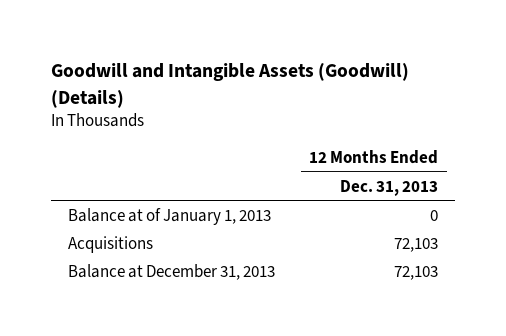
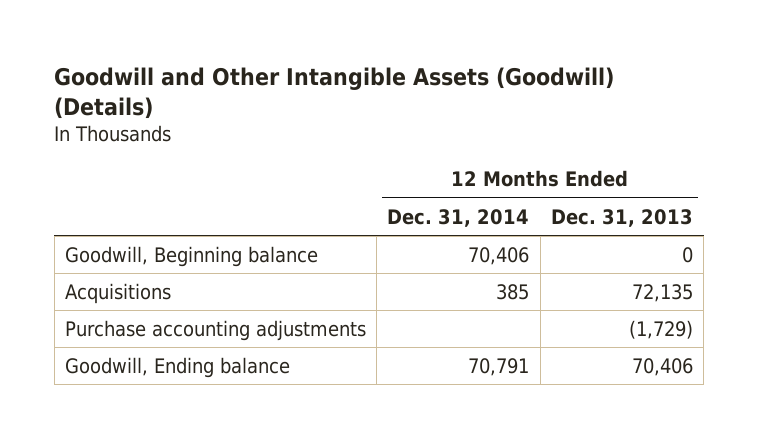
- Goodwill and Intangible Assets (Goodwill) (Details)
+ Goodwill and Other Intangible Assets (Goodwill) (Details)
- | 12 Months Ended Dec. 31, 2013
+ | 12 Months Ended Dec. 31, 2014 | 12 Months Ended Dec. 31, 2013
- Balance at of January 1, 2013 | 0
- Acquisitions | 72,103
- Balance at December 31, 2013 | 72,103
+ Goodwill, Beginning balance | 70,406 | 0
+ Acquisitions | 385 | 72,135
+ Purchase accounting adjustments | | (1,729)
+ Goodwill, Ending balance | 70,791 | 70,406

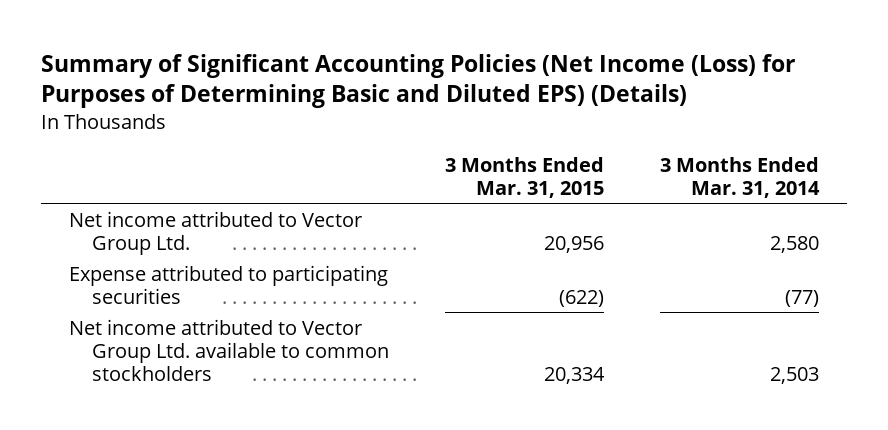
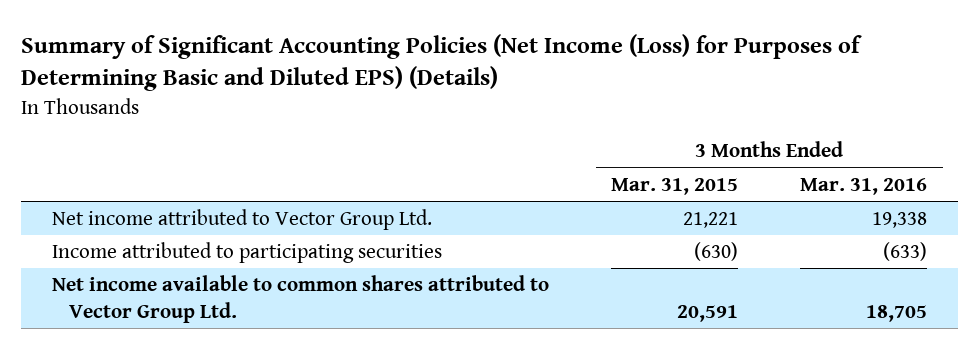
- | 3 Months Ended Mar. 31, 2015 | 3 Months Ended Mar. 31, 2014
+ | 3 Months Ended Mar. 31, 2015 | 3 Months Ended Mar. 31, 2016
- Net income attributed to Vector Group Ltd. | 20,956 | 2,580
- Expense attributed to participating securities | (622) | (77)
- Net income attributed to Vector Group Ltd. available to common stockholders | 20,334 | 2,503
+ Net income attributed to Vector Group Ltd. | 21,221 | 19,338
+ Income attributed to participating securities | (630) | (633)
+ Net income available to common shares attributed to Vector Group Ltd. | 20,591 | 18,705

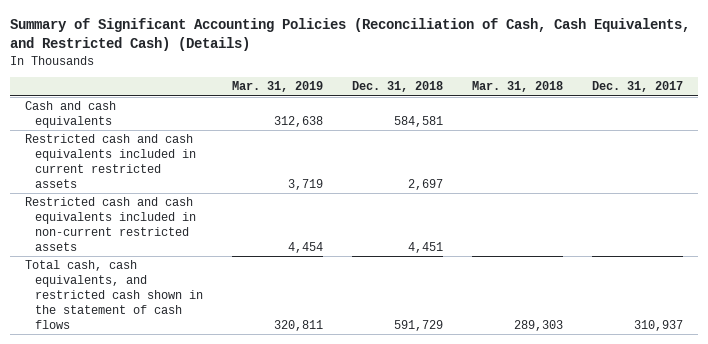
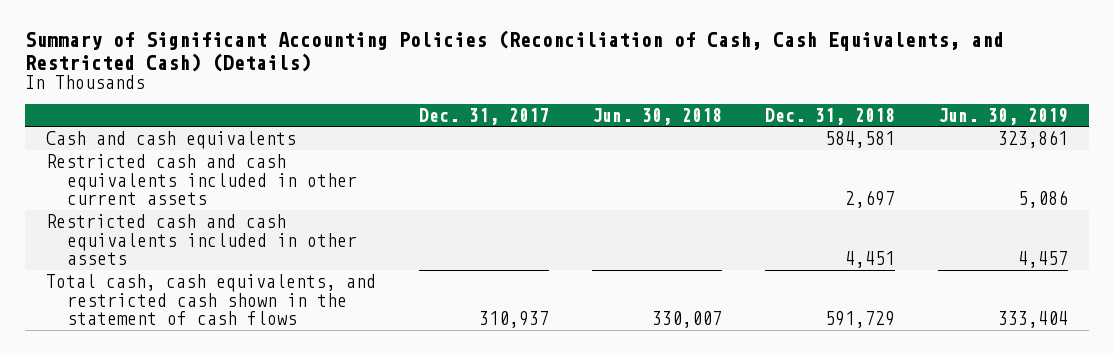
- | Mar. 31, 2019 | Dec. 31, 2018 | Mar. 31, 2018 | Dec. 31, 2017
+ | Dec. 31, 2017 | Jun. 30, 2018 | Dec. 31, 2018 | Jun. 30, 2019
- Restricted cash and cash equivalents included in current restricted assets | 3,719 | 2,697 | |
- Restricted cash and cash equivalents included in non-current restricted assets | 4,454 | 4,451 | |
+ Restricted cash and cash equivalents included in other current assets | | | 2,697 | 5,086
+ Restricted cash and cash equivalents included in other assets | | | 4,451 | 4,457

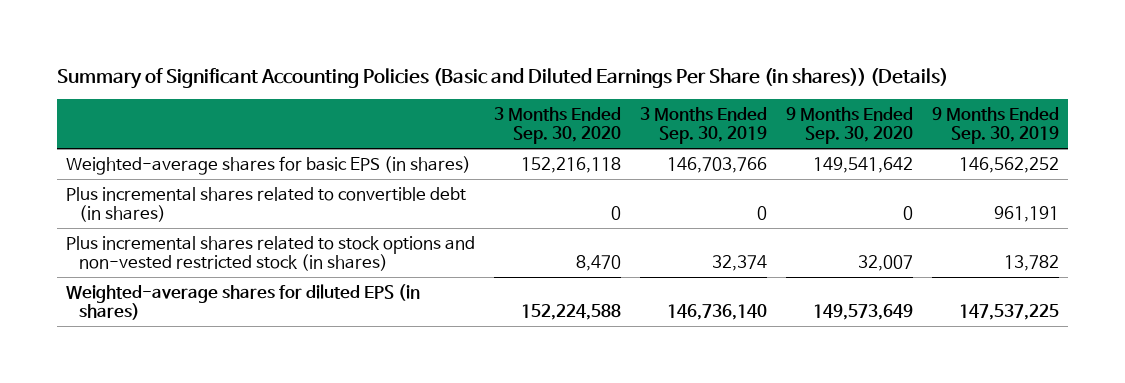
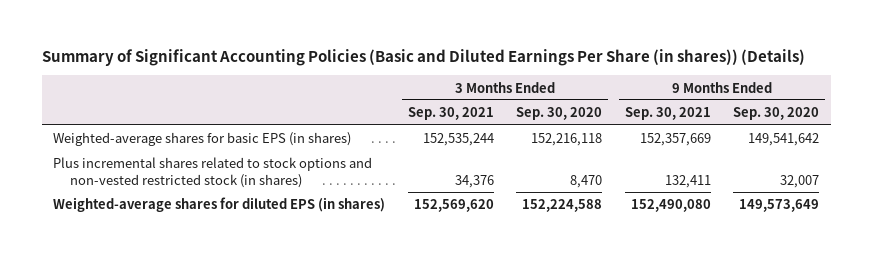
- | 3 Months Ended Sep. 30, 2020 | 3 Months Ended Sep. 30, 2019 | 9 Months Ended Sep. 30, 2020 | 9 Months Ended Sep. 30, 2019
+ | 3 Months Ended Sep. 30, 2021 | 3 Months Ended Sep. 30, 2020 | 9 Months Ended Sep. 30, 2021 | 9 Months Ended Sep. 30, 2020
- Plus incremental shares related to convertible debt (in shares) | 0 | 0 | 0 | 961,191

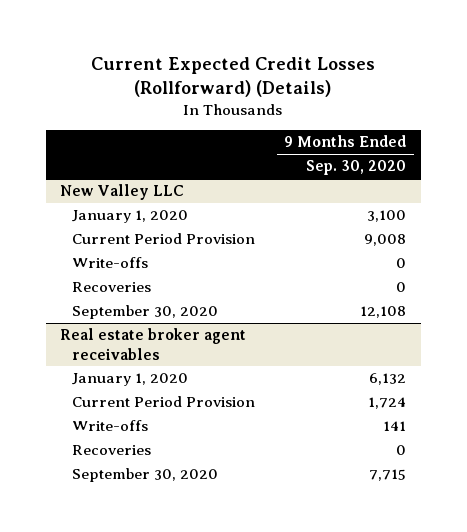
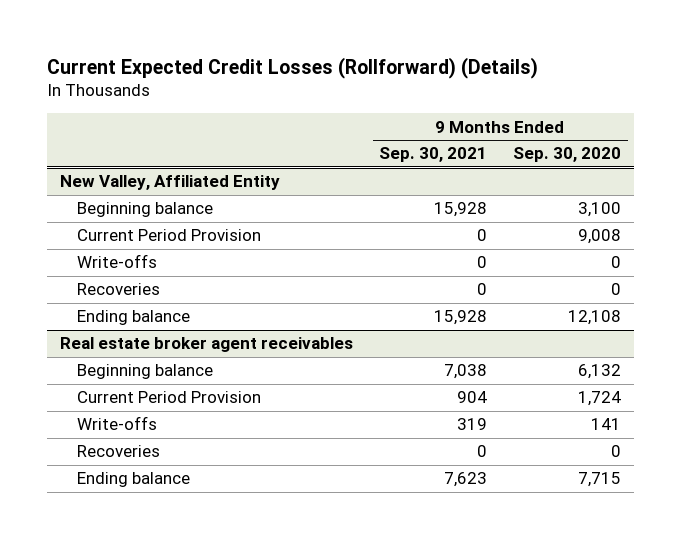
- | 9 Months Ended Sep. 30, 2020
+ | 9 Months Ended Sep. 30, 2021 | 9 Months Ended Sep. 30, 2020
- New Valley LLC
- January 1, 2020 | 3,100
+ New Valley, Affiliated Entity
+ Beginning balance | 15,928 | 3,100
- September 30, 2020 | 12,108
+ Ending balance | 15,928 | 12,108
@ Real estate broker agent receivables
- January 1, 2020 | 6,132
+ Beginning balance | 7,038 | 6,132
- September 30, 2020 | 7,715
+ Ending balance | 7,623 | 7,715

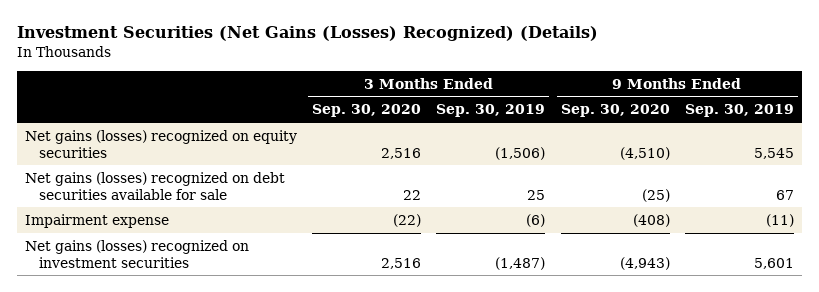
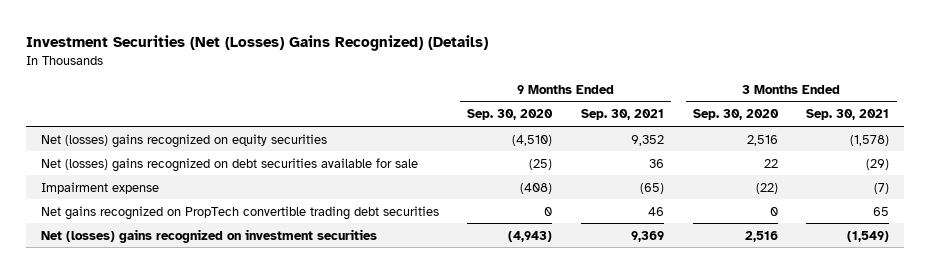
- Investment Securities (Net Gains (Losses) Recognized) (Details)
+ Investment Securities (Net (Losses) Gains Recognized) (Details)
- | 3 Months Ended Sep. 30, 2020 | 3 Months Ended Sep. 30, 2019 | 9 Months Ended Sep. 30, 2020 | 9 Months Ended Sep. 30, 2019
+ | 9 Months Ended Sep. 30, 2020 | 9 Months Ended Sep. 30, 2021 | 3 Months Ended Sep. 30, 2020 | 3 Months Ended Sep. 30, 2021
- Net gains (losses) recognized on equity securities | 2,516 | (1,506) | (4,510) | 5,545
- Net gains (losses) recognized on debt securities available for sale | 22 | 25 | (25) | 67
+ Net (losses) gains recognized on equity securities | (4,510) | 9,352 | 2,516 | (1,578)
+ Net (losses) gains recognized on debt securities available for sale | (25) | 36 | 22 | (29)
- Net gains (losses) recognized on investment securities | 2,516 | (1,487) | (4,943) | 5,601
+ Net gains recognized on PropTech convertible trading debt securities | 0 | 46 | 0 | 65
+ Net (losses) gains recognized on investment securities | (4,943) | 9,369 | 2,516 | (1,549)

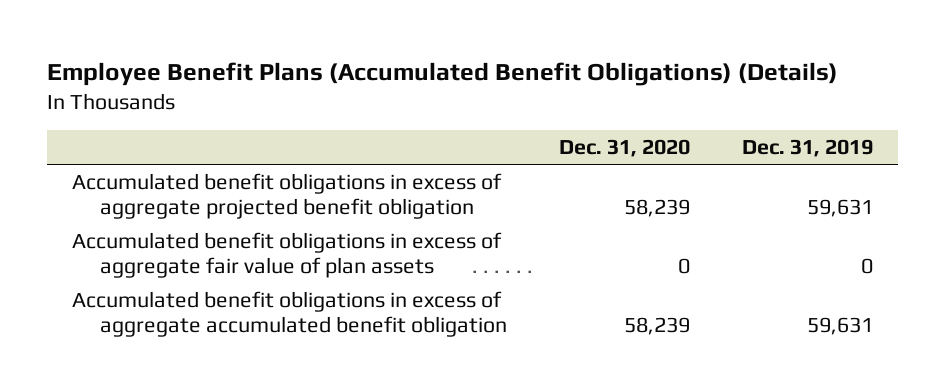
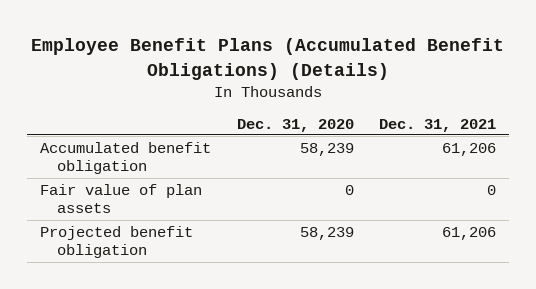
- | Dec. 31, 2020 | Dec. 31, 2019
+ | Dec. 31, 2020 | Dec. 31, 2021
- Accumulated benefit obligations in excess of aggregate projected benefit obligation | 58,239 | 59,631
- Accumulated benefit obligations in excess of aggregate fair value of plan assets | 0 | 0
- Accumulated benefit obligations in excess of aggregate accumulated benefit obligation | 58,239 | 59,631
+ Accumulated benefit obligation | 58,239 | 61,206
+ Fair value of plan assets | 0 | 0
+ Projected benefit obligation | 58,239 | 61,206

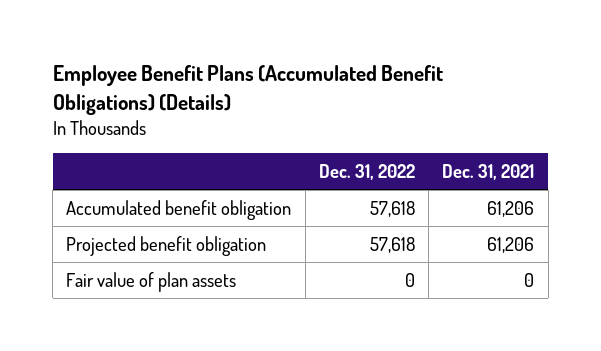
- | Dec. 31, 2020 | Dec. 31, 2021
+ | Dec. 31, 2022 | Dec. 31, 2021
moved down: Fair value of plan assets | 0 | 0

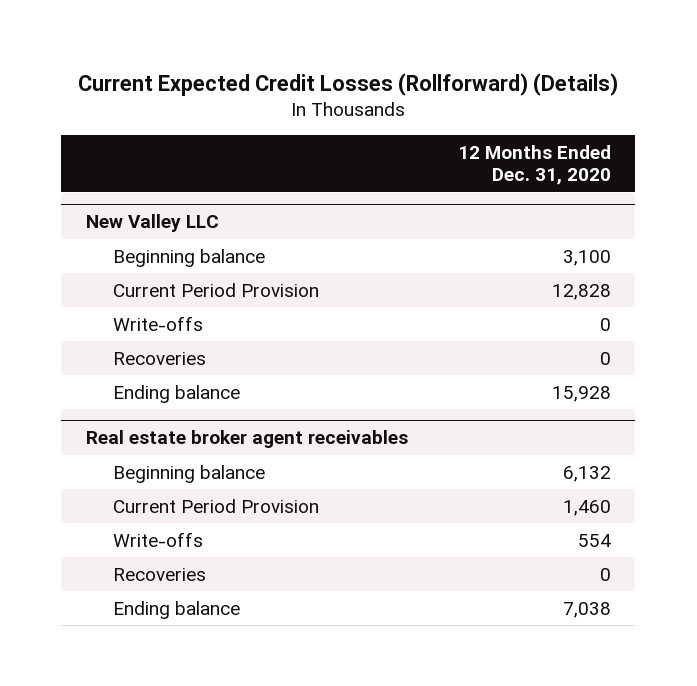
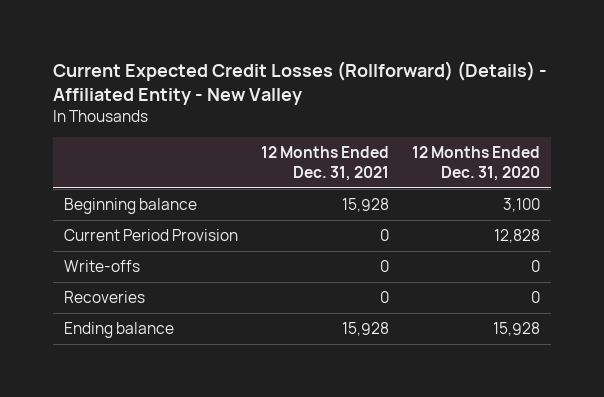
- Current Expected Credit Losses (Rollforward) (Details)
+ Current Expected Credit Losses (Rollforward) (Details) - Affiliated Entity - New Valley
- | 12 Months Ended Dec. 31, 2020
+ | 12 Months Ended Dec. 31, 2021 | 12 Months Ended Dec. 31, 2020
- New Valley LLC
- Real estate broker agent receivables
- Beginning balance | 6,132
- Current Period Provision | 1,460
- Write-offs | 554
- Recoveries | 0
- Ending balance | 7,038

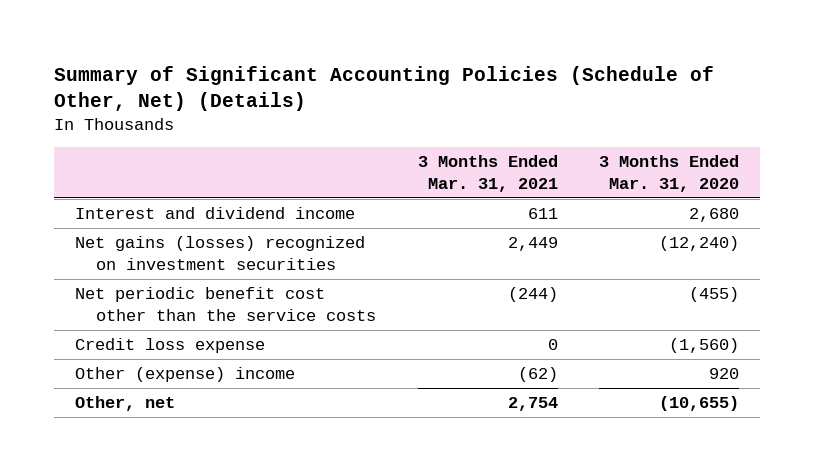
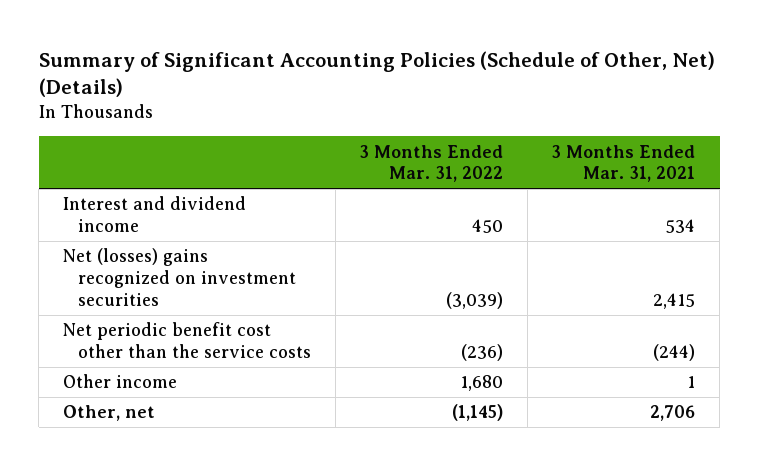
- | 3 Months Ended Mar. 31, 2021 | 3 Months Ended Mar. 31, 2020
+ | 3 Months Ended Mar. 31, 2022 | 3 Months Ended Mar. 31, 2021
- Interest and dividend income | 611 | 2,680
- Net gains (losses) recognized on investment securities | 2,449 | (12,240)
+ Interest and dividend income | 450 | 534
+ Net (losses) gains recognized on investment securities | (3,039) | 2,415
- Credit loss expense | 0 | (1,560)
- Other (expense) income | (62) | 920
- Other, net | 2,754 | (10,655)
+ Other income | 1,680 | 1
+ Other, net | (1,145) | 2,706

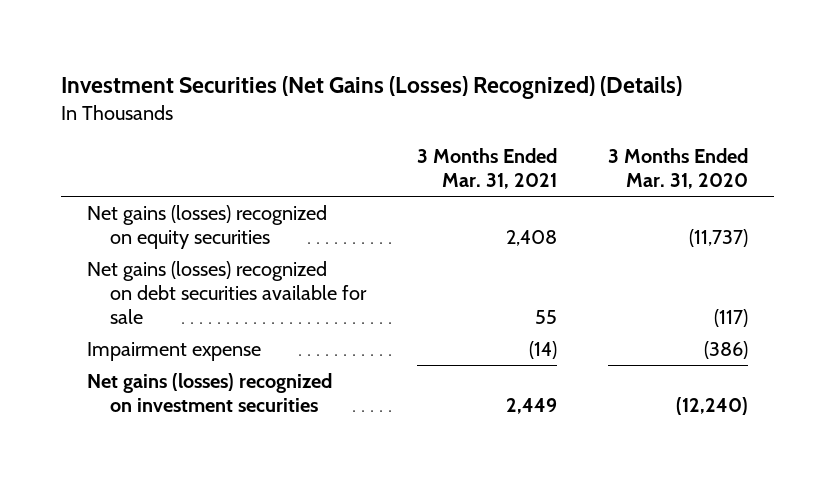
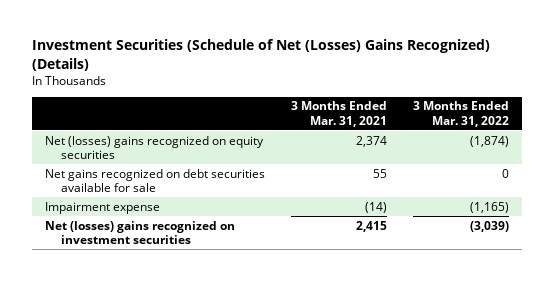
- Investment Securities (Net Gains (Losses) Recognized) (Details)
+ Investment Securities (Schedule of Net (Losses) Gains Recognized) (Details)
- | 3 Months Ended Mar. 31, 2021 | 3 Months Ended Mar. 31, 2020
+ | 3 Months Ended Mar. 31, 2021 | 3 Months Ended Mar. 31, 2022
- Net gains (losses) recognized on equity securities | 2,408 | (11,737)
- Net gains (losses) recognized on debt securities available for sale | 55 | (117)
+ Net (losses) gains recognized on equity securities | 2,374 | (1,874)
+ Net gains recognized on debt securities available for sale | 55 | 0
- Net gains (losses) recognized on investment securities | 2,449 | (12,240)
+ Net (losses) gains recognized on investment securities | 2,415 | (3,039)

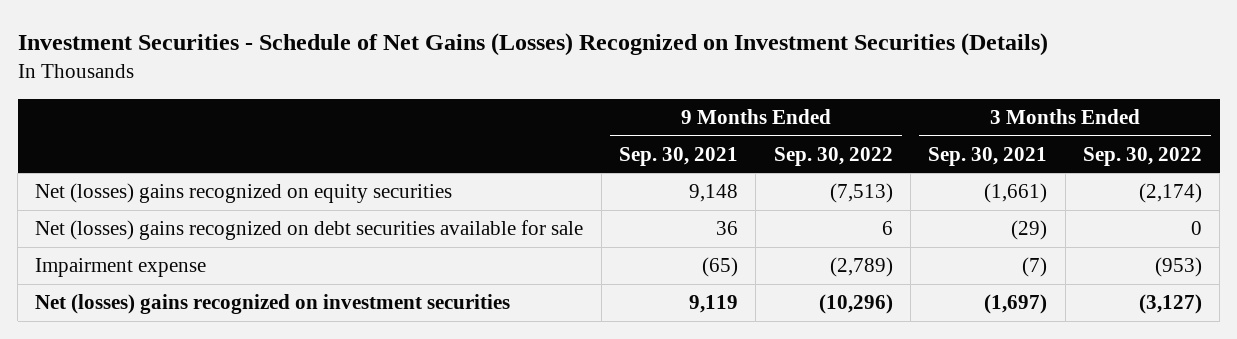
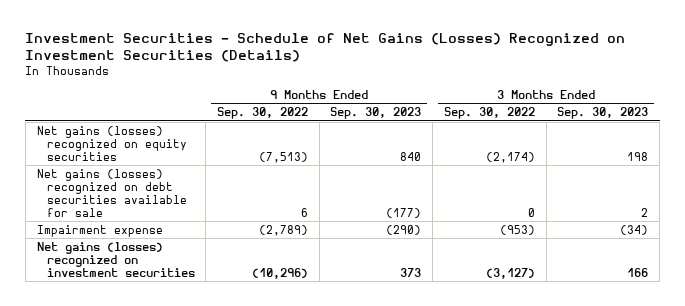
- | 9 Months Ended Sep. 30, 2021 | 9 Months Ended Sep. 30, 2022 | 3 Months Ended Sep. 30, 2021 | 3 Months Ended Sep. 30, 2022
+ | 9 Months Ended Sep. 30, 2022 | 9 Months Ended Sep. 30, 2023 | 3 Months Ended Sep. 30, 2022 | 3 Months Ended Sep. 30, 2023
- Net (losses) gains recognized on equity securities | 9,148 | (7,513) | (1,661) | (2,174)
- Net (losses) gains recognized on debt securities available for sale | 36 | 6 | (29) | 0
+ Net gains (losses) recognized on equity securities | (7,513) | 840 | (2,174) | 198
+ Net gains (losses) recognized on debt securities available for sale | 6 | (177) | 0 | 2
- Net (losses) gains recognized on investment securities | 9,119 | (10,296) | (1,697) | (3,127)
+ Net gains (losses) recognized on investment securities | (10,296) | 373 | (3,127) | 166

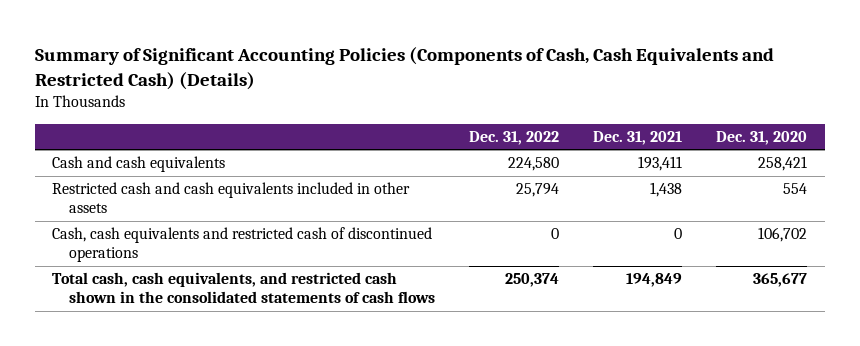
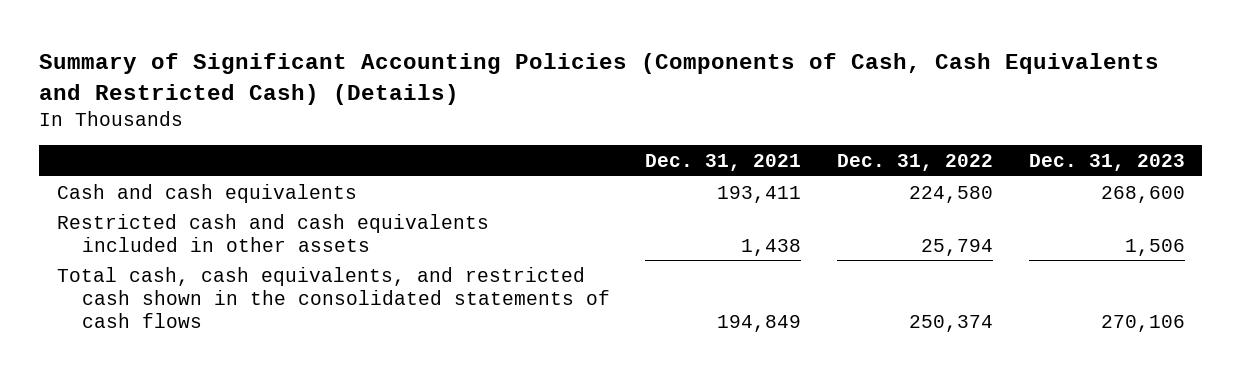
- | Dec. 31, 2022 | Dec. 31, 2021 | Dec. 31, 2020
+ | Dec. 31, 2021 | Dec. 31, 2022 | Dec. 31, 2023
- Cash, cash equivalents and restricted cash of discontinued operations | 0 | 0 | 106,702

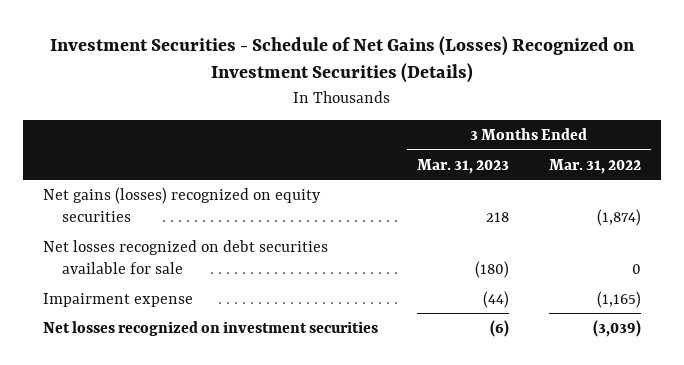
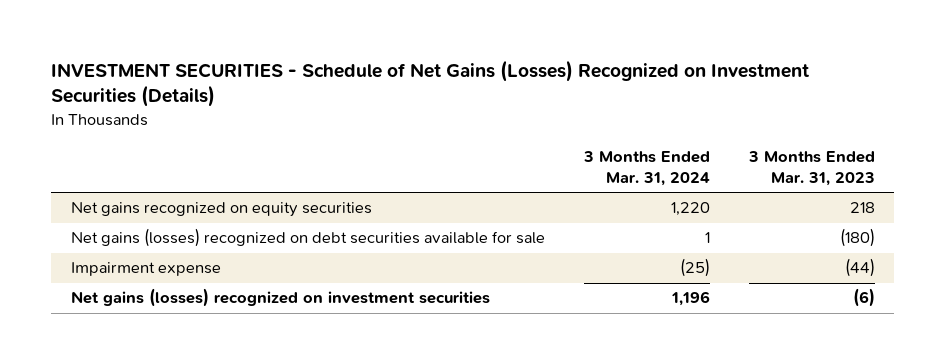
- Investment Securities - Schedule of Net Gains (Losses) Recognized on Investment Securities (Details)
+ INVESTMENT SECURITIES - Schedule of Net Gains (Losses) Recognized on Investment Securities (Details)
- | 3 Months Ended Mar. 31, 2023 | 3 Months Ended Mar. 31, 2022
+ | 3 Months Ended Mar. 31, 2024 | 3 Months Ended Mar. 31, 2023
- Net gains (losses) recognized on equity securities | 218 | (1,874)
- Net losses recognized on debt securities available for sale | (180) | 0
+ Net gains recognized on equity securities | 1,220 | 218
+ Net gains (losses) recognized on debt securities available for sale | 1 | (180)
- Net losses recognized on investment securities | (6) | (3,039)
+ Net gains (losses) recognized on investment securities | 1,196 | (6)

